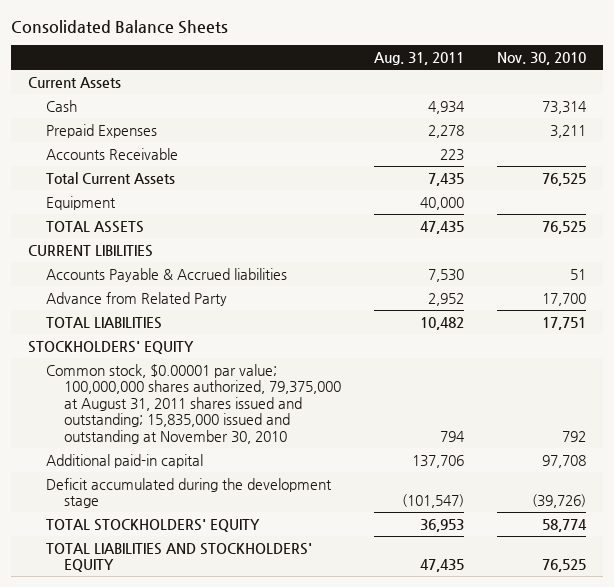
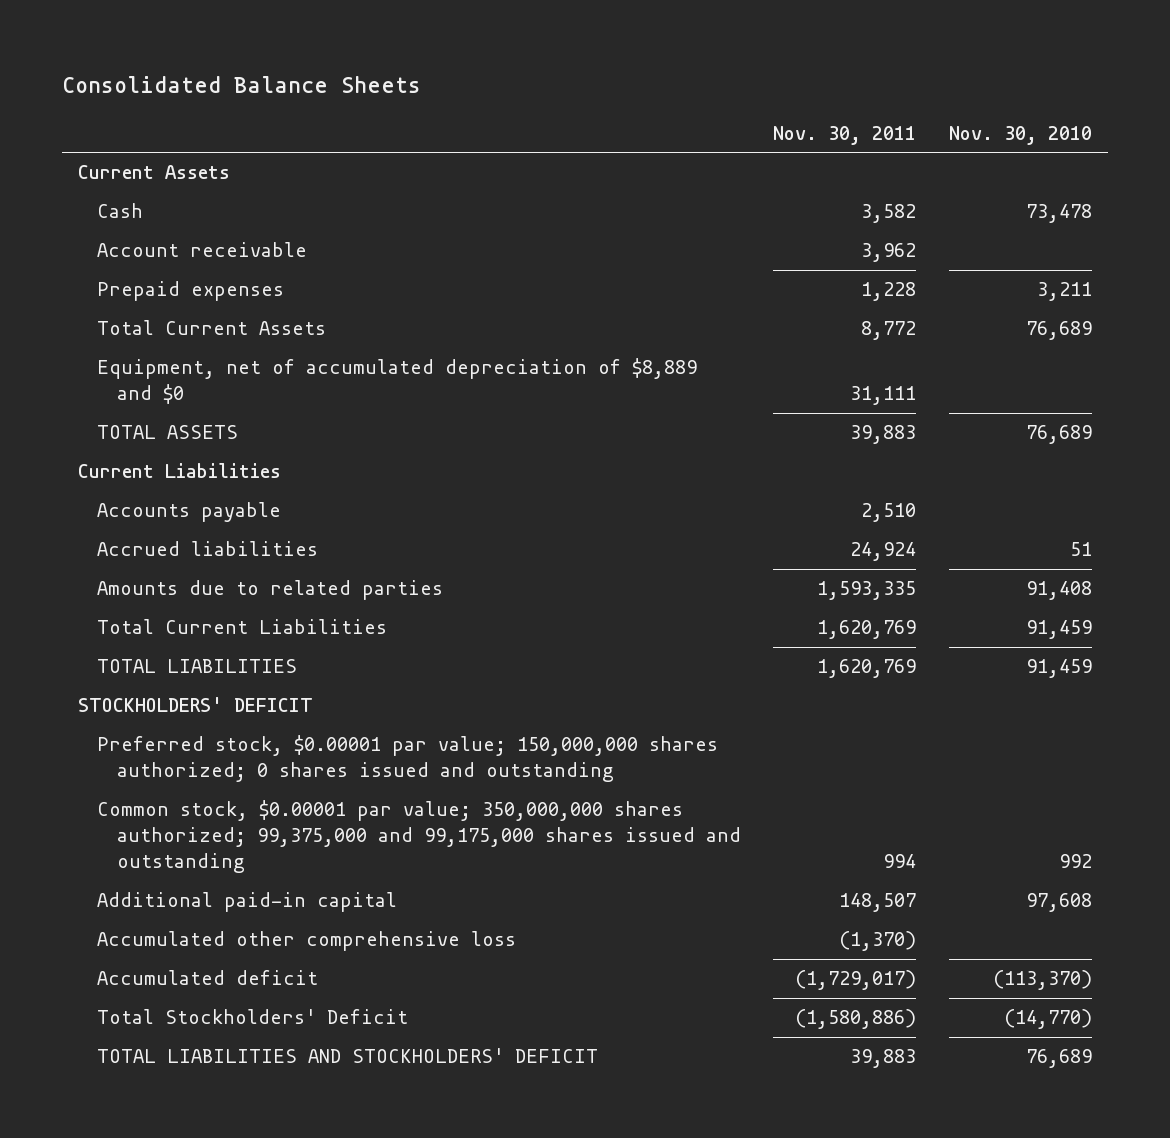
- | Aug. 31, 2011 | Nov. 30, 2010
+ | Nov. 30, 2011 | Nov. 30, 2010
- Cash | 4,934 | 73,314
- Prepaid Expenses | 2,278 | 3,211
- Accounts Receivable | 223 |
- Total Current Assets | 7,435 | 76,525
- Equipment | 40,000 |
- TOTAL ASSETS | 47,435 | 76,525
- CURRENT LIBILITIES
- Accounts Payable & Accrued liabilities | 7,530 | 51
- Advance from Related Party | 2,952 | 17,700
- TOTAL LIABILITIES | 10,482 | 17,751
- STOCKHOLDERS' EQUITY
- Common stock, $0.00001 par value; 100,000,000 shares authorized, 79,375,000 at August 31, 2011 shares issued and outstanding; 15,835,000 issued and outstanding at November 30, 2010 | 794 | 792
- Additional paid-in capital | 137,706 | 97,708
- Deficit accumulated during the development stage | (101,547) | (39,726)
- TOTAL STOCKHOLDERS' EQUITY | 36,953 | 58,774
- TOTAL LIABILITIES AND STOCKHOLDERS' EQUITY | 47,435 | 76,525
+ Cash | 3,582 | 73,478
+ Account receivable | 3,962 |
+ Prepaid expenses | 1,228 | 3,211
+ Total Current Assets | 8,772 | 76,689
+ Equipment, net of accumulated depreciation of $8,889 and $0 | 31,111 |
+ TOTAL ASSETS | 39,883 | 76,689
+ Current Liabilities
+ Accounts payable | 2,510 |
+ Accrued liabilities | 24,924 | 51
+ Amounts due to related parties | 1,593,335 | 91,408
+ Total Current Liabilities | 1,620,769 | 91,459
+ TOTAL LIABILITIES | 1,620,769 | 91,459
+ STOCKHOLDERS' DEFICIT
+ Preferred stock, $0.00001 par value; 150,000,000 shares authorized; 0 shares issued and outstanding
+ Common stock, $0.00001 par value; 350,000,000 shares authorized; 99,375,000 and 99,175,000 shares issued and outstanding | 994 | 992
+ Additional paid-in capital | 148,507 | 97,608
+ Accumulated other comprehensive loss | (1,370) |
+ Accumulated deficit | (1,729,017) | (113,370)
+ Total Stockholders' Deficit | (1,580,886) | (14,770)
+ TOTAL LIABILITIES AND STOCKHOLDERS' DEFICIT | 39,883 | 76,689

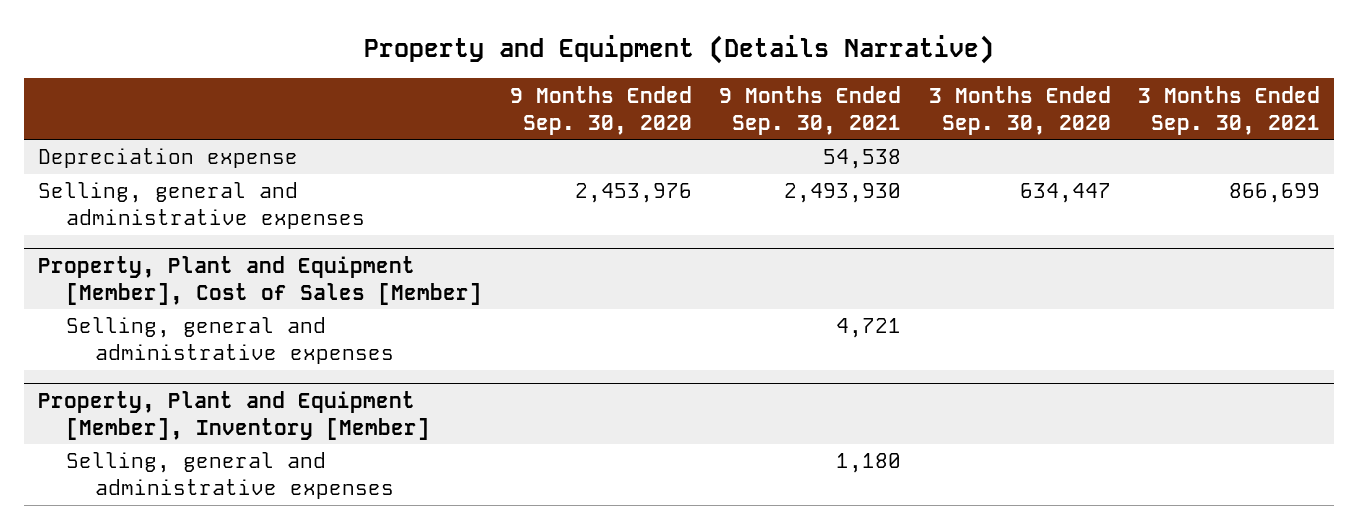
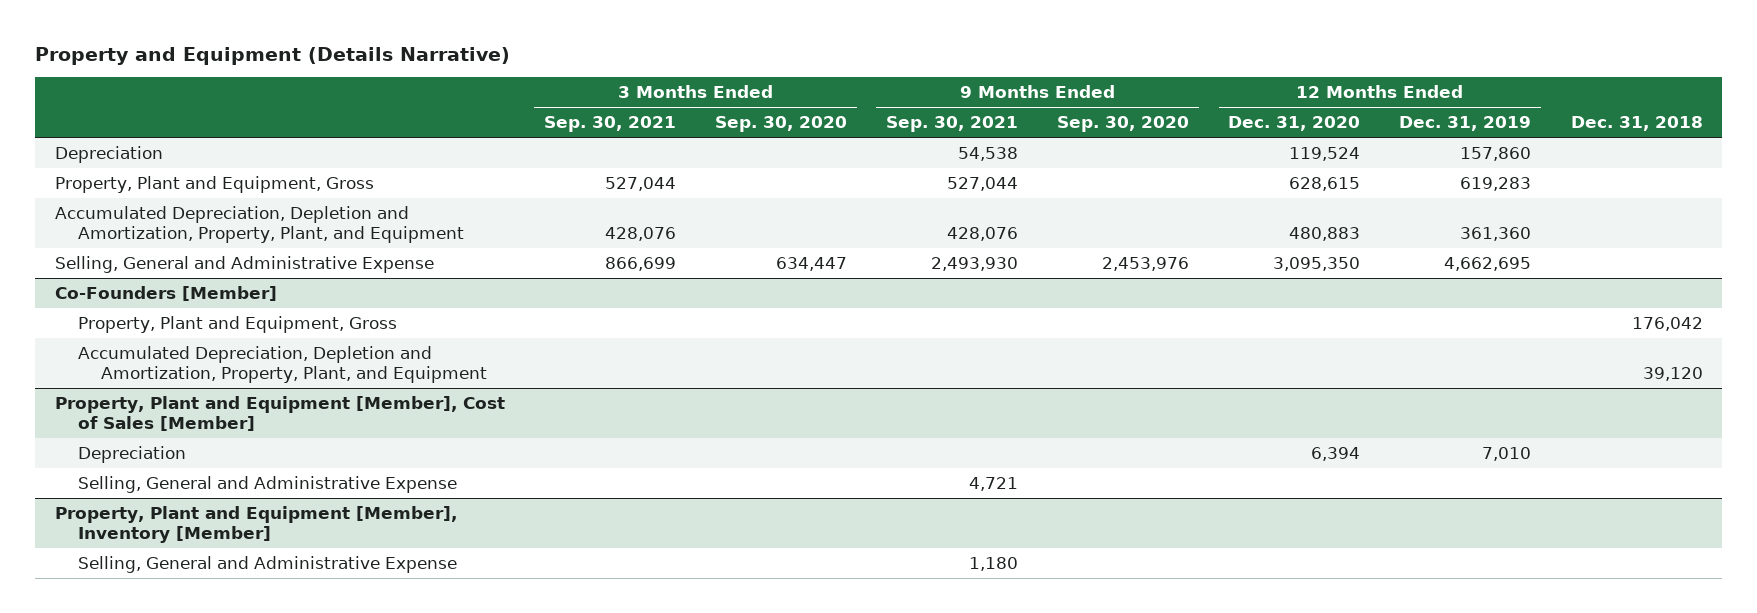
- | 9 Months Ended Sep. 30, 2020 | 9 Months Ended Sep. 30, 2021 | 3 Months Ended Sep. 30, 2020 | 3 Months Ended Sep. 30, 2021
+ | 3 Months Ended Sep. 30, 2021 | 3 Months Ended Sep. 30, 2020 | 9 Months Ended Sep. 30, 2021 | 9 Months Ended Sep. 30, 2020 | 12 Months Ended Dec. 31, 2020 | 12 Months Ended Dec. 31, 2019 | Dec. 31, 2018
- Depreciation expense | | 54,538 | |
- Selling, general and administrative expenses | 2,453,976 | 2,493,930 | 634,447 | 866,699
+ Depreciation | | | 54,538 | | 119,524 | 157,860 |
+ Property, Plant and Equipment, Gross | 527,044 | | 527,044 | | 628,615 | 619,283 |
+ Accumulated Depreciation, Depletion and Amortization, Property, Plant, and Equipment | 428,076 | | 428,076 | | 480,883 | 361,360 |
+ Selling, General and Administrative Expense | 866,699 | 634,447 | 2,493,930 | 2,453,976 | 3,095,350 | 4,662,695 |
+ Co-Founders [Member]
+ Property, Plant and Equipment, Gross | | | | | | | 176,042
+ Accumulated Depreciation, Depletion and Amortization, Property, Plant, and Equipment | | | | | | | 39,120
@ Property, Plant and Equipment [Member], Cost of Sales [Member]
- Selling, general and administrative expenses | | 4,721 | |
+ Depreciation | | | | | 6,394 | 7,010 |
+ Selling, General and Administrative Expense | | | 4,721 | | | |
@ Property, Plant and Equipment [Member], Inventory [Member]
- Selling, general and administrative expenses | | 1,180 | |
+ Selling, General and Administrative Expense | | | 1,180 | | | |

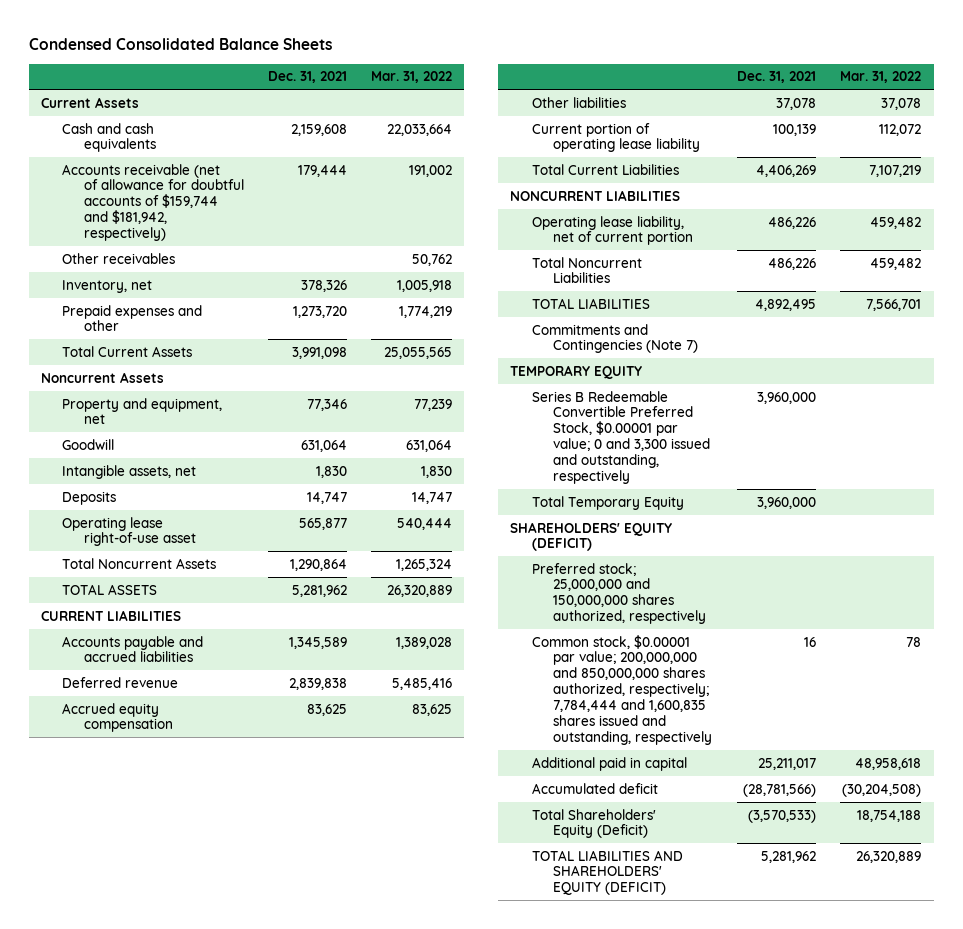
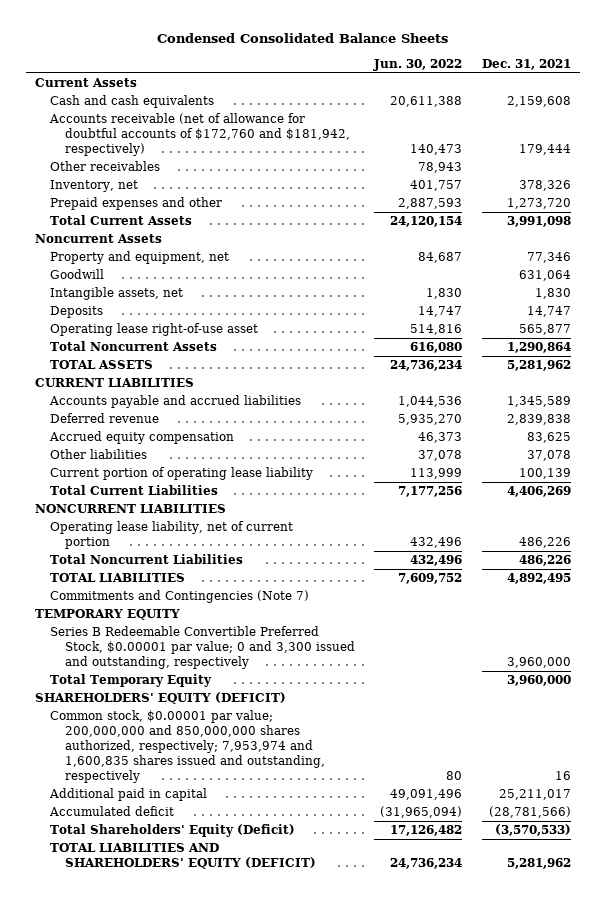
- | Dec. 31, 2021 | Mar. 31, 2022
+ | Jun. 30, 2022 | Dec. 31, 2021
- Accounts receivable (net of allowance for doubtful accounts of $159,744 and $181,942, respectively) | 179,444 | 191,002
+ Accounts receivable (net of allowance for doubtful accounts of $172,760 and $181,942, respectively) | 140,473 | 179,444
- Preferred stock; 25,000,000 and 150,000,000 shares authorized, respectively
- Common stock, $0.00001 par value; 200,000,000 and 850,000,000 shares authorized, respectively; 7,784,444 and 1,600,835 shares issued and outstanding, respectively | 16 | 78
+ Common stock, $0.00001 par value; 200,000,000 and 850,000,000 shares authorized, respectively; 7,953,974 and 1,600,835 shares issued and outstanding, respectively | 80 | 16

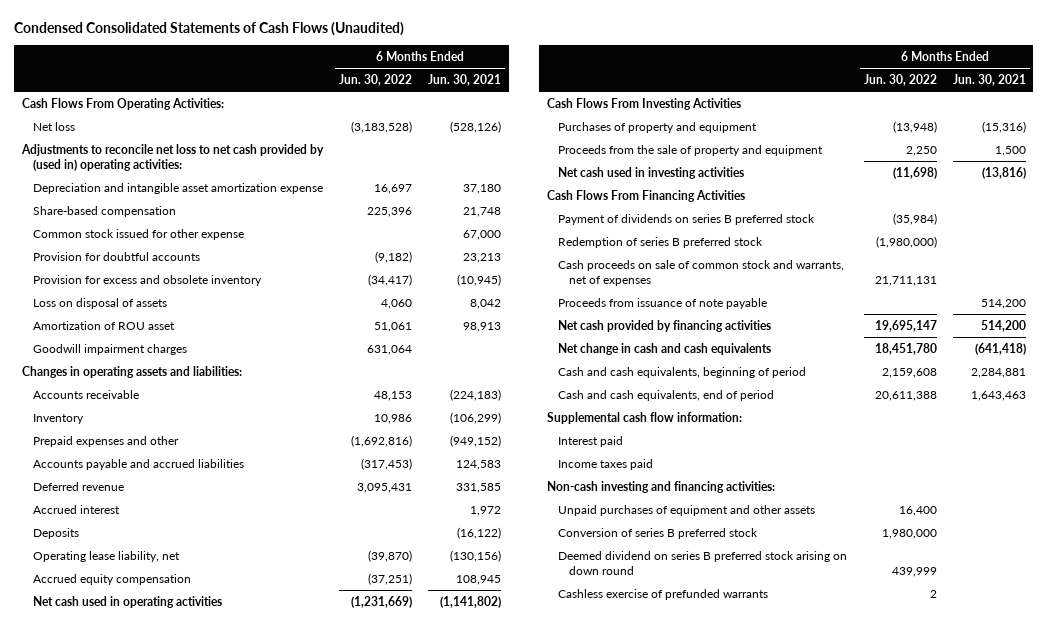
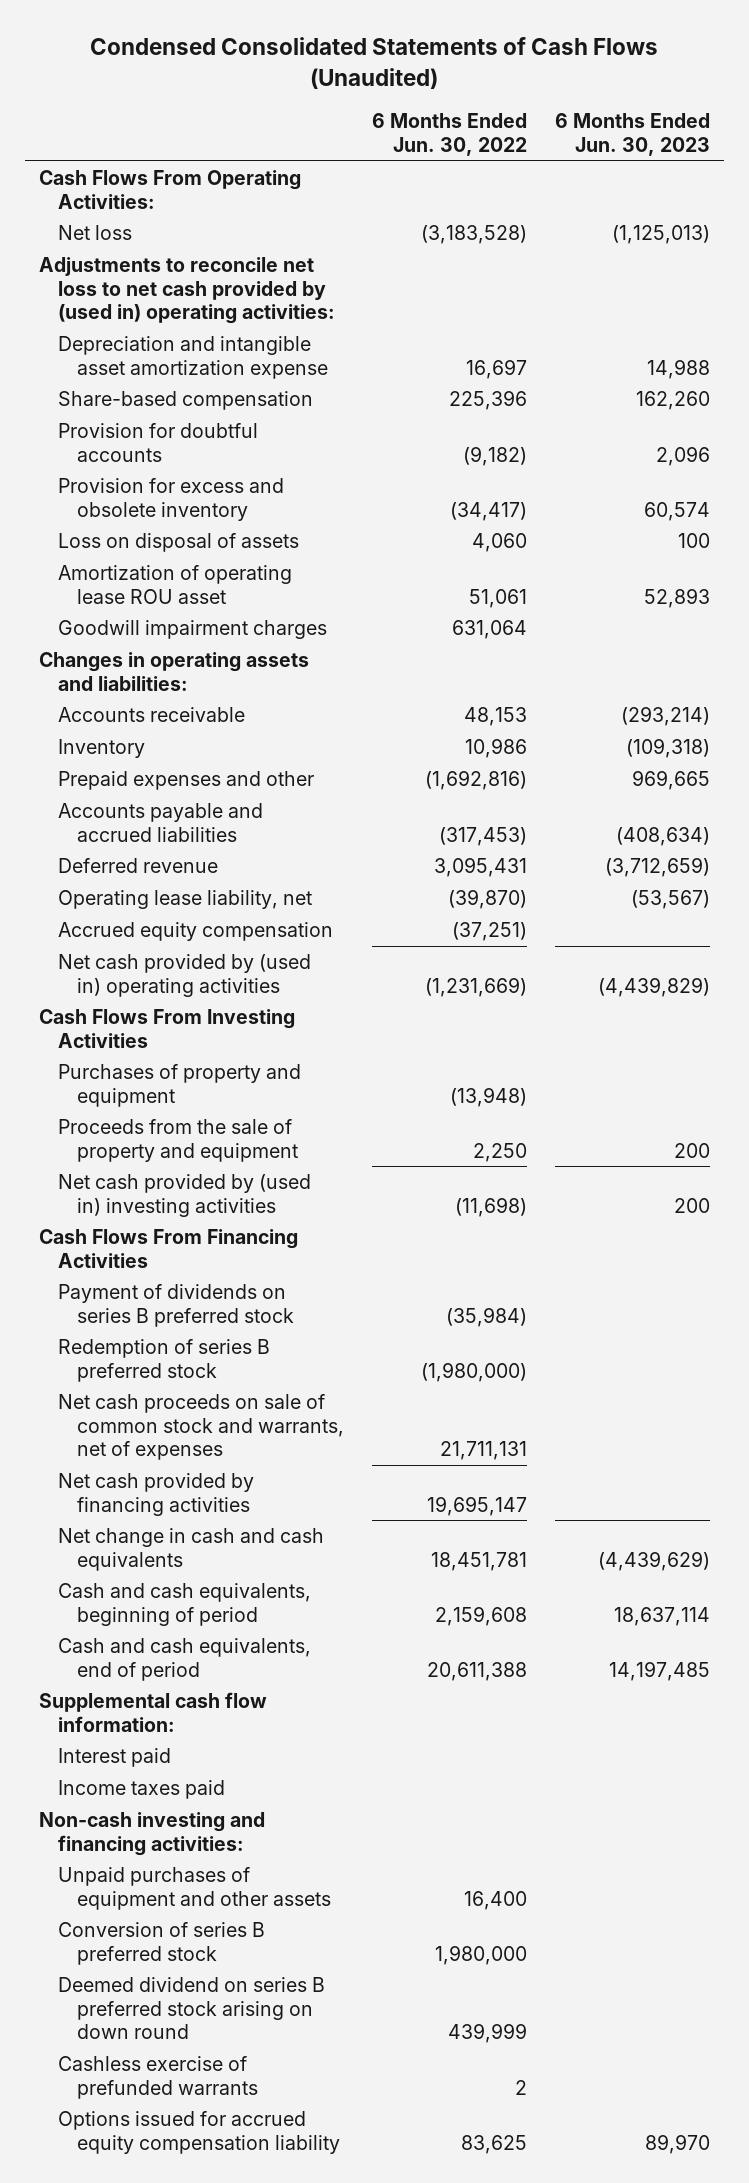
- | 6 Months Ended Jun. 30, 2022 | 6 Months Ended Jun. 30, 2021
+ | 6 Months Ended Jun. 30, 2022 | 6 Months Ended Jun. 30, 2023
- Common stock issued for other expense | | 67,000
- Amortization of ROU asset | 51,061 | 98,913
+ Amortization of operating lease ROU asset | 51,061 | 52,893
- Accrued interest | | 1,972
- Deposits | | (16,122)
- Net cash used in operating activities | (1,231,669) | (1,141,802)
+ Net cash provided by (used in) operating activities | (1,231,669) | (4,439,829)
- Net cash used in investing activities | (11,698) | (13,816)
+ Net cash provided by (used in) investing activities | (11,698) | 200
- Cash proceeds on sale of common stock and warrants, net of expenses | 21,711,131 |
- Proceeds from issuance of note payable | | 514,200
+ Net cash proceeds on sale of common stock and warrants, net of expenses | 21,711,131 |
- Net change in cash and cash equivalents | 18,451,780 | (641,418)
+ Net change in cash and cash equivalents | 18,451,781 | (4,439,629)
+ Options issued for accrued equity compensation liability | 83,625 | 89,970

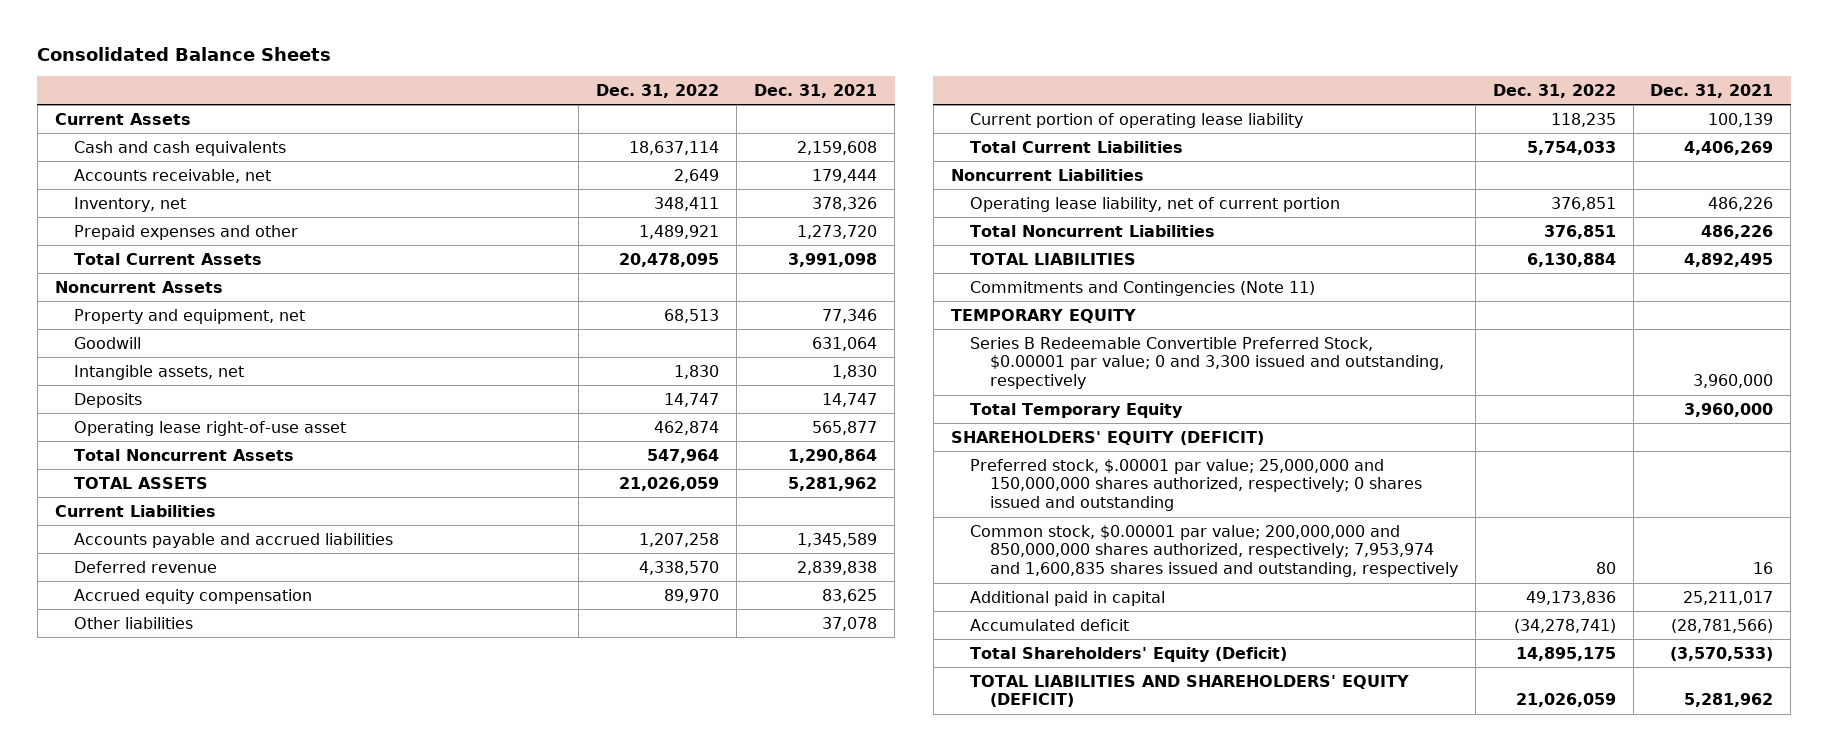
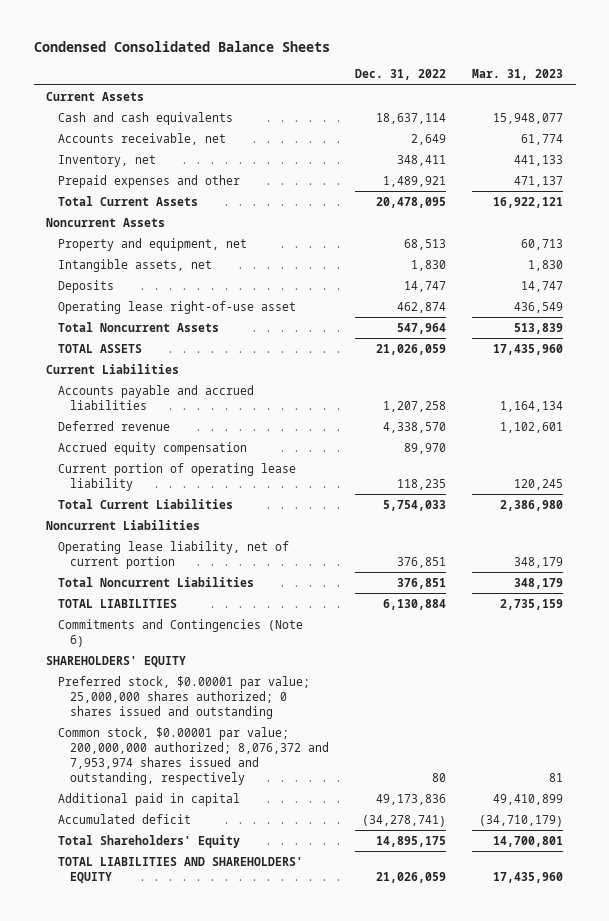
- Consolidated Balance Sheets
+ Condensed Consolidated Balance Sheets
- | Dec. 31, 2022 | Dec. 31, 2021
+ | Dec. 31, 2022 | Mar. 31, 2023
- Goodwill | | 631,064
- Other liabilities | | 37,078
- Commitments and Contingencies (Note 11)
- TEMPORARY EQUITY
- Series B Redeemable Convertible Preferred Stock, $0.00001 par value; 0 and 3,300 issued and outstanding, respectively | | 3,960,000
- Total Temporary Equity | | 3,960,000
- SHAREHOLDERS' EQUITY (DEFICIT)
- Preferred stock, $.00001 par value; 25,000,000 and 150,000,000 shares authorized, respectively; 0 shares issued and outstanding
- Common stock, $0.00001 par value; 200,000,000 and 850,000,000 shares authorized, respectively; 7,953,974 and 1,600,835 shares issued and outstanding, respectively | 80 | 16
+ Commitments and Contingencies (Note 6)
+ SHAREHOLDERS' EQUITY
+ Preferred stock, $0.00001 par value; 25,000,000 shares authorized; 0 shares issued and outstanding
+ Common stock, $0.00001 par value; 200,000,000 authorized; 8,076,372 and 7,953,974 shares issued and outstanding, respectively | 80 | 81
- Total Shareholders' Equity (Deficit) | 14,895,175 | (3,570,533)
- TOTAL LIABILITIES AND SHAREHOLDERS' EQUITY (DEFICIT) | 21,026,059 | 5,281,962
+ Total Shareholders' Equity | 14,895,175 | 14,700,801
+ TOTAL LIABILITIES AND SHAREHOLDERS' EQUITY | 21,026,059 | 17,435,960

